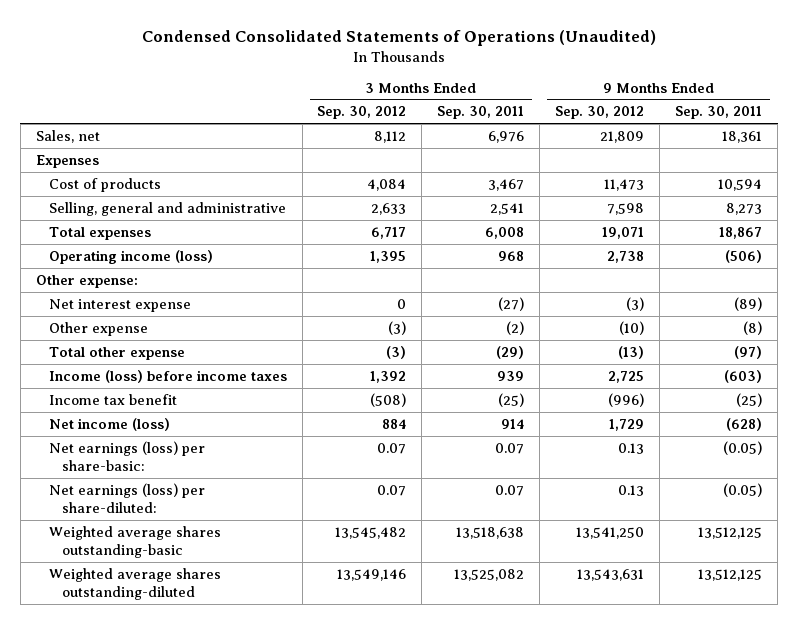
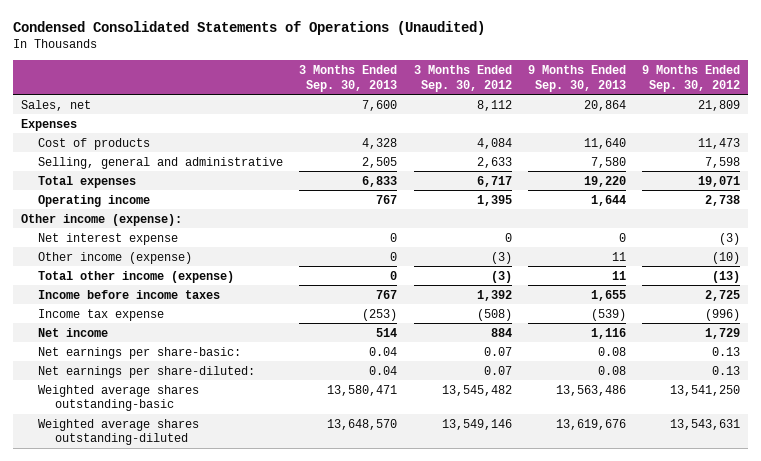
- | 3 Months Ended Sep. 30, 2012 | 3 Months Ended Sep. 30, 2011 | 9 Months Ended Sep. 30, 2012 | 9 Months Ended Sep. 30, 2011
+ | 3 Months Ended Sep. 30, 2013 | 3 Months Ended Sep. 30, 2012 | 9 Months Ended Sep. 30, 2013 | 9 Months Ended Sep. 30, 2012
- Operating income (loss) | 1,395 | 968 | 2,738 | (506)
- Other expense:
+ Operating income | 767 | 1,395 | 1,644 | 2,738
+ Other income (expense):
- Other expense | (3) | (2) | (10) | (8)
- Total other expense | (3) | (29) | (13) | (97)
- Income (loss) before income taxes | 1,392 | 939 | 2,725 | (603)
- Income tax benefit | (508) | (25) | (996) | (25)
- Net income (loss) | 884 | 914 | 1,729 | (628)
- Net earnings (loss) per share-basic: | 0.07 | 0.07 | 0.13 | (0.05)
- Net earnings (loss) per share-diluted: | 0.07 | 0.07 | 0.13 | (0.05)
+ Other income (expense) | 0 | (3) | 11 | (10)
+ Total other income (expense) | 0 | (3) | 11 | (13)
+ Income before income taxes | 767 | 1,392 | 1,655 | 2,725
+ Income tax expense | (253) | (508) | (539) | (996)
+ Net income | 514 | 884 | 1,116 | 1,729
+ Net earnings per share-basic: | 0.04 | 0.07 | 0.08 | 0.13
+ Net earnings per share-diluted: | 0.04 | 0.07 | 0.08 | 0.13

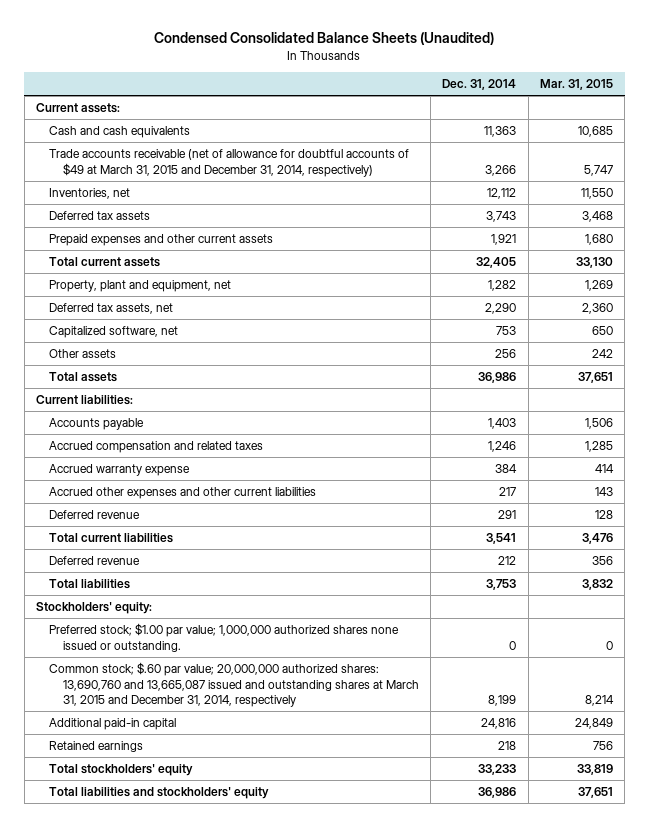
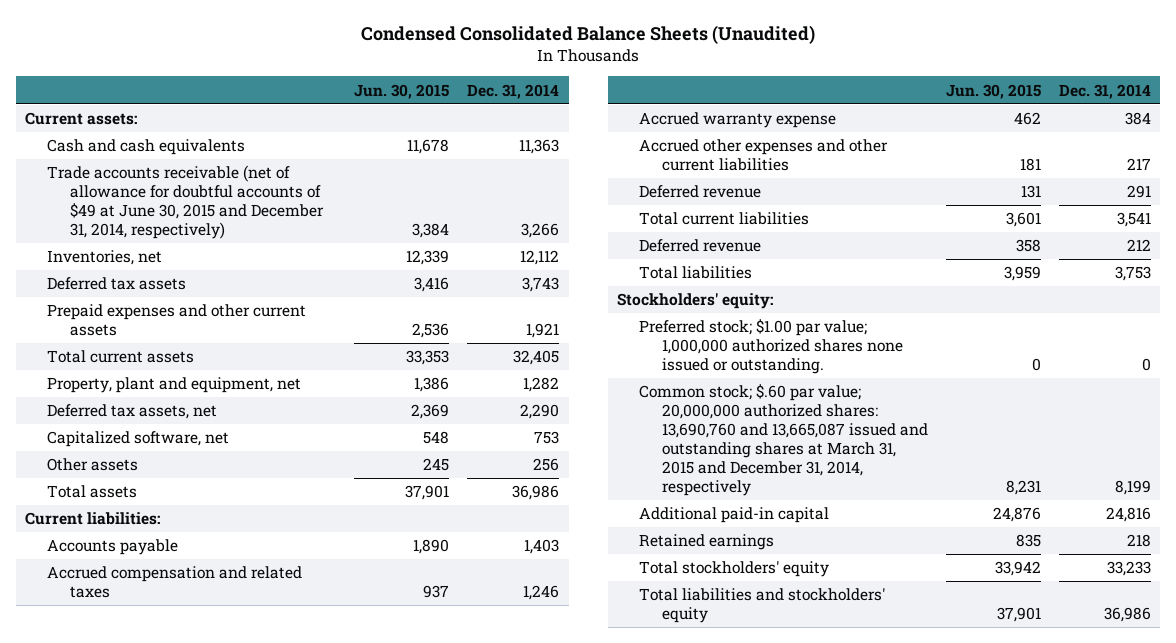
- | Dec. 31, 2014 | Mar. 31, 2015
+ | Jun. 30, 2015 | Dec. 31, 2014
- Trade accounts receivable (net of allowance for doubtful accounts of $49 at March 31, 2015 and December 31, 2014, respectively) | 3,266 | 5,747
+ Trade accounts receivable (net of allowance for doubtful accounts of $49 at June 30, 2015 and December 31, 2014, respectively) | 3,384 | 3,266

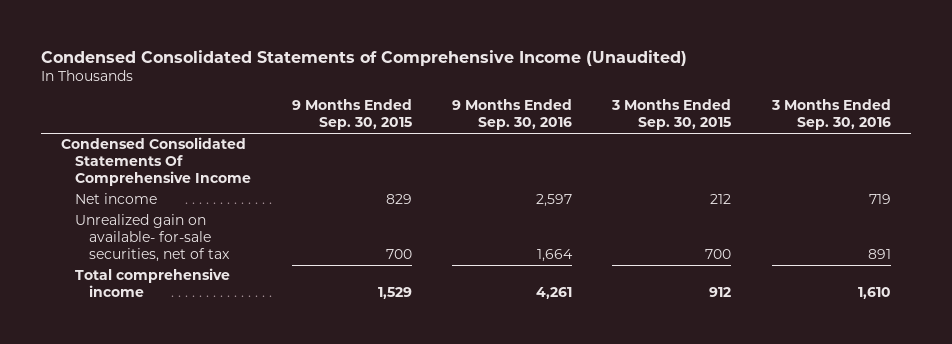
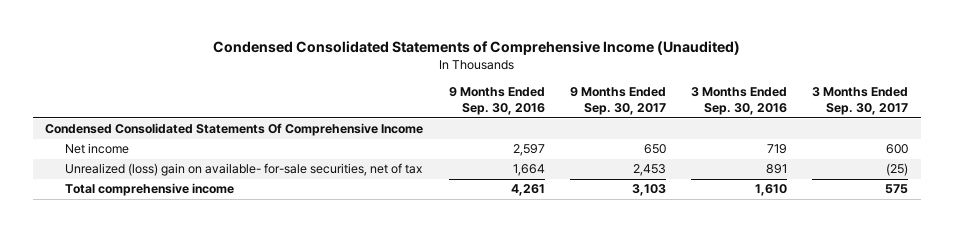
- | 9 Months Ended Sep. 30, 2015 | 9 Months Ended Sep. 30, 2016 | 3 Months Ended Sep. 30, 2015 | 3 Months Ended Sep. 30, 2016
+ | 9 Months Ended Sep. 30, 2016 | 9 Months Ended Sep. 30, 2017 | 3 Months Ended Sep. 30, 2016 | 3 Months Ended Sep. 30, 2017
- Unrealized gain on available- for-sale securities, net of tax | 700 | 1,664 | 700 | 891
+ Unrealized (loss) gain on available- for-sale securities, net of tax | 1,664 | 2,453 | 891 | (25)

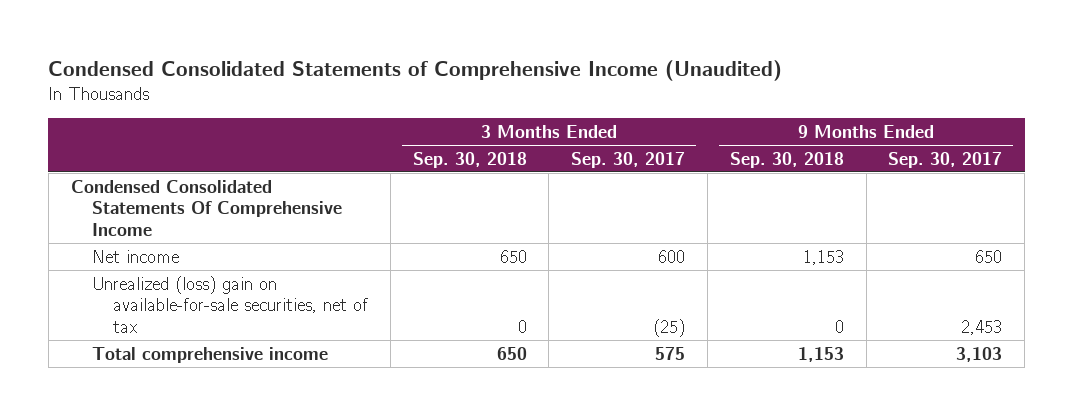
- | 9 Months Ended Sep. 30, 2016 | 9 Months Ended Sep. 30, 2017 | 3 Months Ended Sep. 30, 2016 | 3 Months Ended Sep. 30, 2017
+ | 3 Months Ended Sep. 30, 2018 | 3 Months Ended Sep. 30, 2017 | 9 Months Ended Sep. 30, 2018 | 9 Months Ended Sep. 30, 2017
- Unrealized (loss) gain on available- for-sale securities, net of tax | 1,664 | 2,453 | 891 | (25)
+ Unrealized (loss) gain on available-for-sale securities, net of tax | 0 | (25) | 0 | 2,453

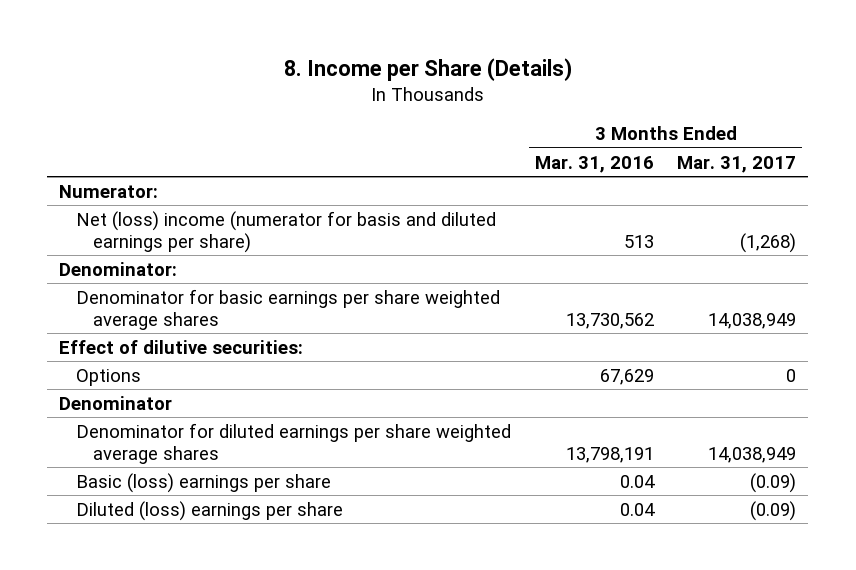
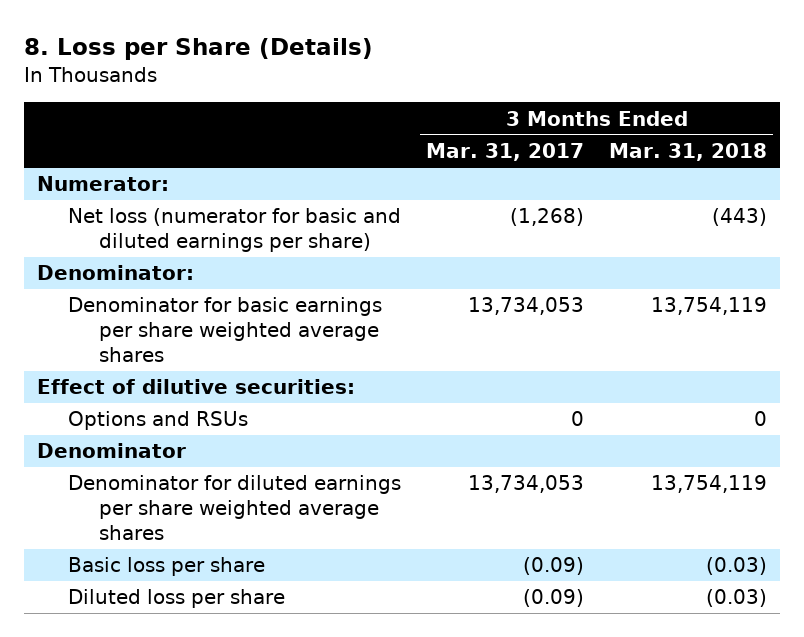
- 8. Income per Share (Details)
+ 8. Loss per Share (Details)
- | 3 Months Ended Mar. 31, 2016 | 3 Months Ended Mar. 31, 2017
+ | 3 Months Ended Mar. 31, 2017 | 3 Months Ended Mar. 31, 2018
- Net (loss) income (numerator for basis and diluted earnings per share) | 513 | (1,268)
+ Net loss (numerator for basic and diluted earnings per share) | (1,268) | (443)
- Denominator for basic earnings per share weighted average shares | 13,730,562 | 14,038,949
+ Denominator for basic earnings per share weighted average shares | 13,734,053 | 13,754,119
- Options | 67,629 | 0
+ Options and RSUs | 0 | 0
- Denominator for diluted earnings per share weighted average shares | 13,798,191 | 14,038,949
- Basic (loss) earnings per share | 0.04 | (0.09)
- Diluted (loss) earnings per share | 0.04 | (0.09)
+ Denominator for diluted earnings per share weighted average shares | 13,734,053 | 13,754,119
+ Basic loss per share | (0.09) | (0.03)
+ Diluted loss per share | (0.09) | (0.03)

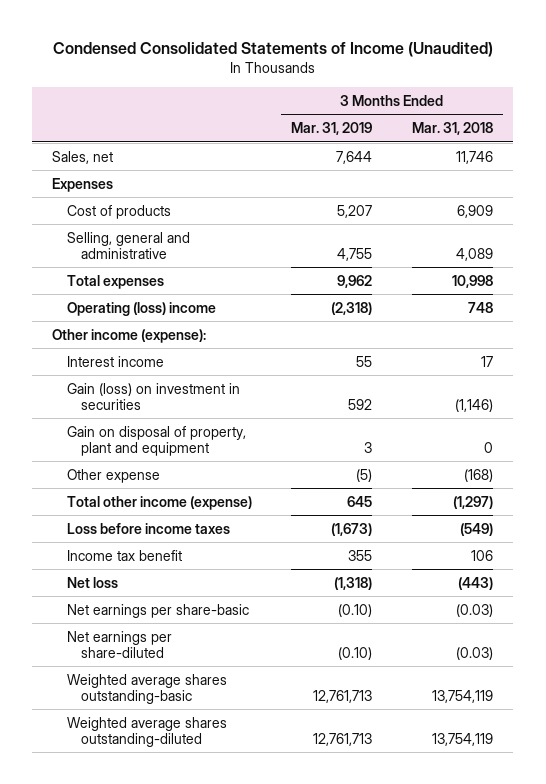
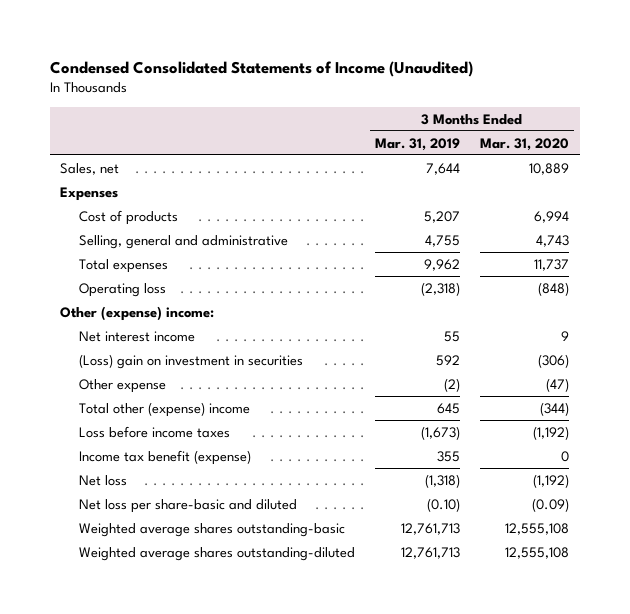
- | 3 Months Ended Mar. 31, 2019 | 3 Months Ended Mar. 31, 2018
+ | 3 Months Ended Mar. 31, 2019 | 3 Months Ended Mar. 31, 2020
- Operating (loss) income | (2,318) | 748
- Other income (expense):
- Interest income | 55 | 17
- Gain (loss) on investment in securities | 592 | (1,146)
- Gain on disposal of property, plant and equipment | 3 | 0
- Other expense | (5) | (168)
- Total other income (expense) | 645 | (1,297)
+ Operating loss | (2,318) | (848)
+ Other (expense) income:
+ Net interest income | 55 | 9
+ (Loss) gain on investment in securities | 592 | (306)
+ Other expense | (2) | (47)
+ Total other (expense) income | 645 | (344)
- Income tax benefit | 355 | 106
+ Income tax benefit (expense) | 355 | 0
- Net earnings per share-basic | (0.10) | (0.03)
- Net earnings per share-diluted | (0.10) | (0.03)
+ Net loss per share-basic and diluted | (0.10) | (0.09)

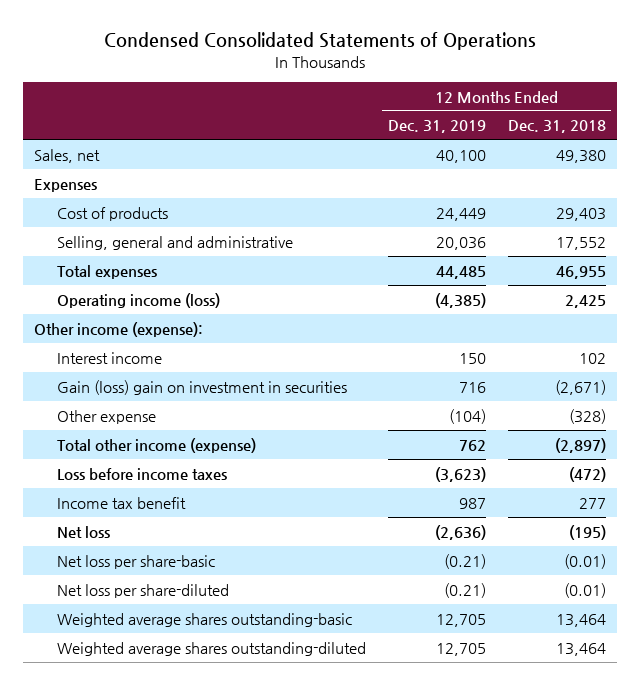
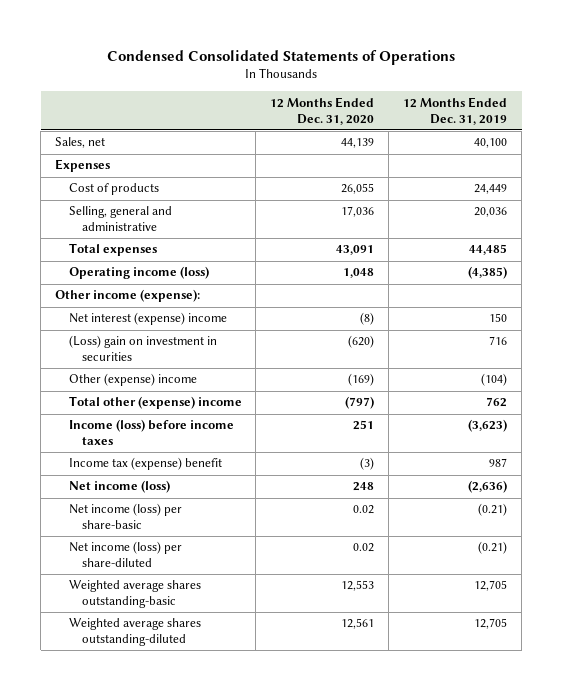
- | 12 Months Ended Dec. 31, 2019 | 12 Months Ended Dec. 31, 2018
+ | 12 Months Ended Dec. 31, 2020 | 12 Months Ended Dec. 31, 2019
- Interest income | 150 | 102
- Gain (loss) gain on investment in securities | 716 | (2,671)
- Other expense | (104) | (328)
- Total other income (expense) | 762 | (2,897)
- Loss before income taxes | (3,623) | (472)
- Income tax benefit | 987 | 277
- Net loss | (2,636) | (195)
- Net loss per share-basic | (0.21) | (0.01)
- Net loss per share-diluted | (0.21) | (0.01)
+ Net interest (expense) income | (8) | 150
+ (Loss) gain on investment in securities | (620) | 716
+ Other (expense) income | (169) | (104)
+ Total other (expense) income | (797) | 762
+ Income (loss) before income taxes | 251 | (3,623)
+ Income tax (expense) benefit | (3) | 987
+ Net income (loss) | 248 | (2,636)
+ Net income (loss) per share-basic | 0.02 | (0.21)
+ Net income (loss) per share-diluted | 0.02 | (0.21)

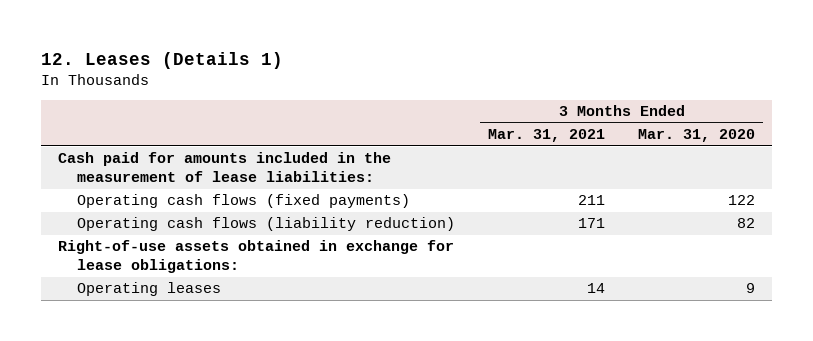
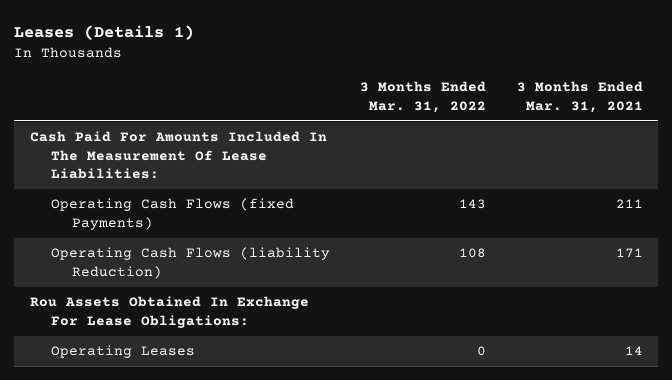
- 12. Leases (Details 1)
+ Leases (Details 1)
- | 3 Months Ended Mar. 31, 2021 | 3 Months Ended Mar. 31, 2020
+ | 3 Months Ended Mar. 31, 2022 | 3 Months Ended Mar. 31, 2021
- Cash paid for amounts included in the measurement of lease liabilities:
- Operating cash flows (fixed payments) | 211 | 122
- Operating cash flows (liability reduction) | 171 | 82
- Right-of-use assets obtained in exchange for lease obligations:
- Operating leases | 14 | 9
+ Cash Paid For Amounts Included In The Measurement Of Lease Liabilities:
+ Operating Cash Flows (fixed Payments) | 143 | 211
+ Operating Cash Flows (liability Reduction) | 108 | 171
+ Rou Assets Obtained In Exchange For Lease Obligations:
+ Operating Leases | 0 | 14

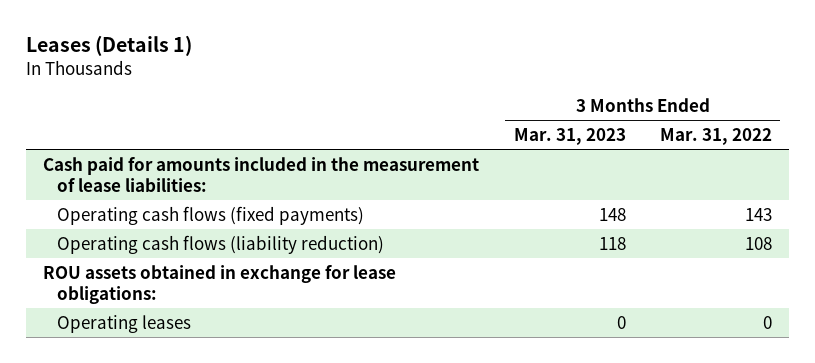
- | 3 Months Ended Mar. 31, 2022 | 3 Months Ended Mar. 31, 2021
+ | 3 Months Ended Mar. 31, 2023 | 3 Months Ended Mar. 31, 2022
- Cash Paid For Amounts Included In The Measurement Of Lease Liabilities:
- Operating Cash Flows (fixed Payments) | 143 | 211
- Operating Cash Flows (liability Reduction) | 108 | 171
- Rou Assets Obtained In Exchange For Lease Obligations:
- Operating Leases | 0 | 14
+ Cash paid for amounts included in the measurement of lease liabilities:
+ Operating cash flows (fixed payments) | 148 | 143
+ Operating cash flows (liability reduction) | 118 | 108
+ ROU assets obtained in exchange for lease obligations:
+ Operating leases | 0 | 0

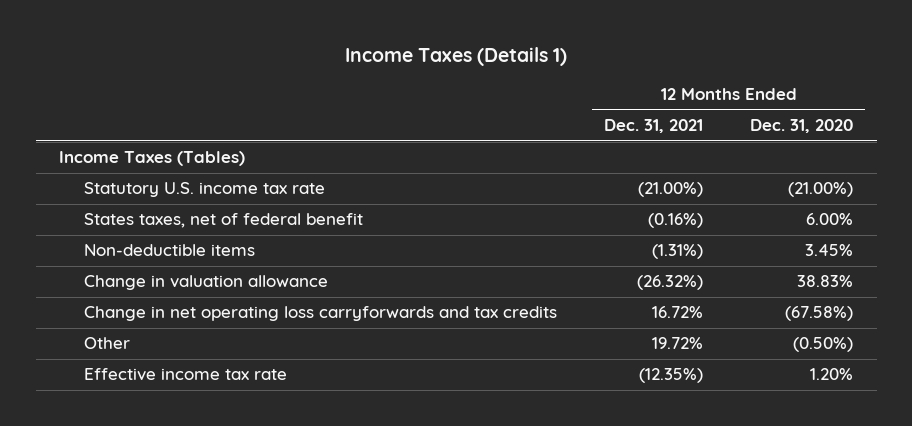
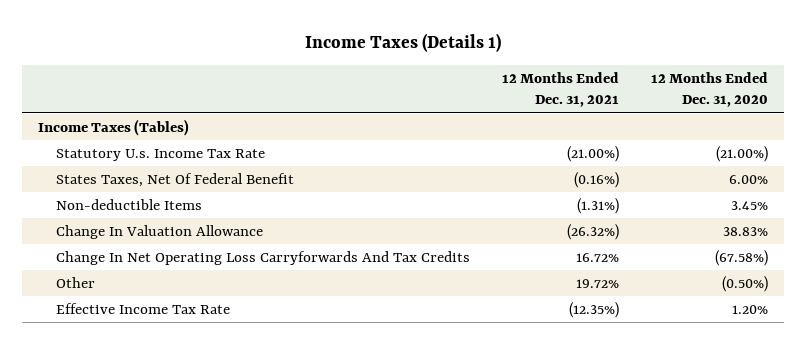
- Statutory U.S. income tax rate | (21.00%) | (21.00%)
- States taxes, net of federal benefit | (0.16%) | 6.00%
- Non-deductible items | (1.31%) | 3.45%
- Change in valuation allowance | (26.32%) | 38.83%
- Change in net operating loss carryforwards and tax credits | 16.72% | (67.58%)
+ Statutory U.s. Income Tax Rate | (21.00%) | (21.00%)
+ States Taxes, Net Of Federal Benefit | (0.16%) | 6.00%
+ Non-deductible Items | (1.31%) | 3.45%
+ Change In Valuation Allowance | (26.32%) | 38.83%
+ Change In Net Operating Loss Carryforwards And Tax Credits | 16.72% | (67.58%)
- Effective income tax rate | (12.35%) | 1.20%
+ Effective Income Tax Rate | (12.35%) | 1.20%

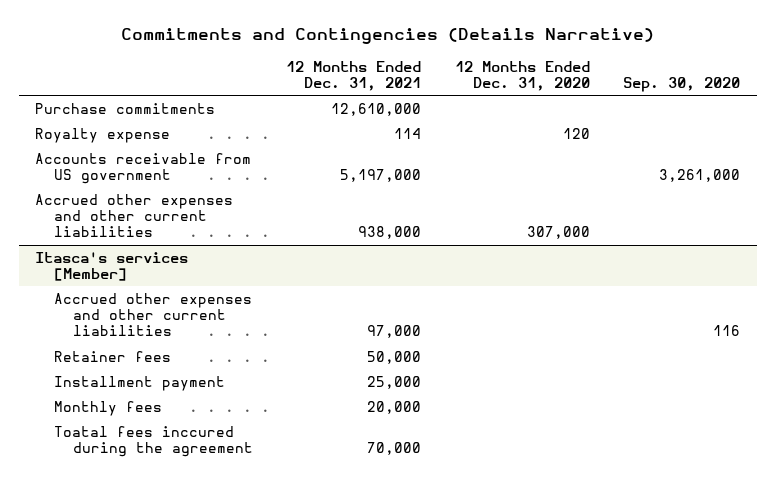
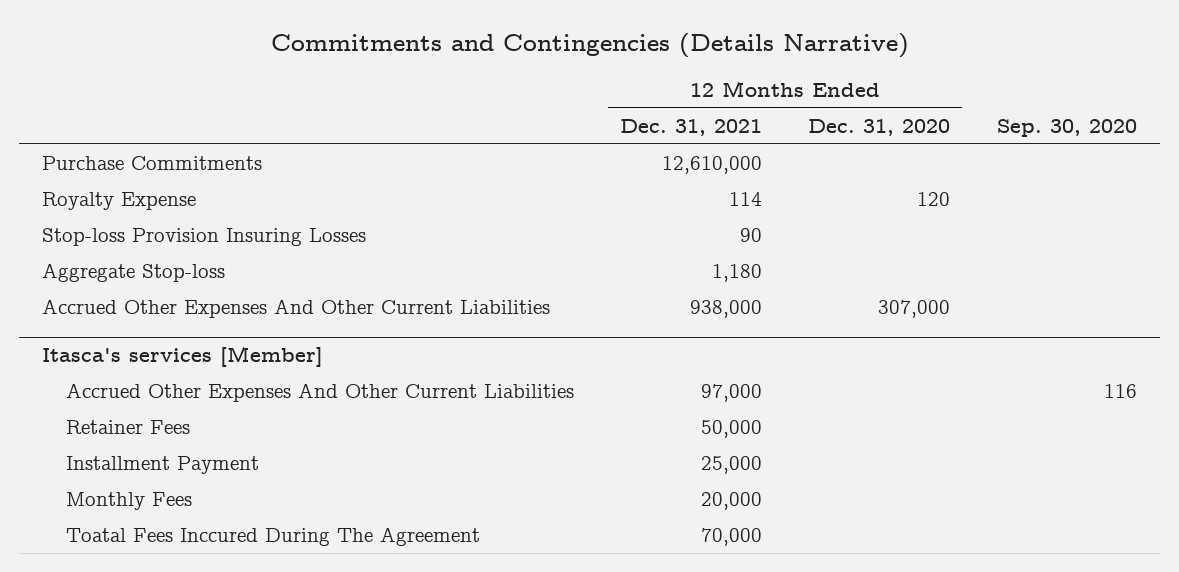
- Purchase commitments | 12,610,000 | |
- Royalty expense | 114 | 120 |
- Accounts receivable from US government | 5,197,000 | | 3,261,000
- Accrued other expenses and other current liabilities | 938,000 | 307,000 |
+ Purchase Commitments | 12,610,000 | |
+ Royalty Expense | 114 | 120 |
+ Stop-loss Provision Insuring Losses | 90 | |
+ Aggregate Stop-loss | 1,180 | |
+ Accrued Other Expenses And Other Current Liabilities | 938,000 | 307,000 |
@ Itasca's services [Member]
- Accrued other expenses and other current liabilities | 97,000 | | 116
- Retainer fees | 50,000 | |
- Installment payment | 25,000 | |
- Monthly fees | 20,000 | |
- Toatal fees inccured during the agreement | 70,000 | |
+ Accrued Other Expenses And Other Current Liabilities | 97,000 | | 116
+ Retainer Fees | 50,000 | |
+ Installment Payment | 25,000 | |
+ Monthly Fees | 20,000 | |
+ Toatal Fees Inccured During The Agreement | 70,000 | |

